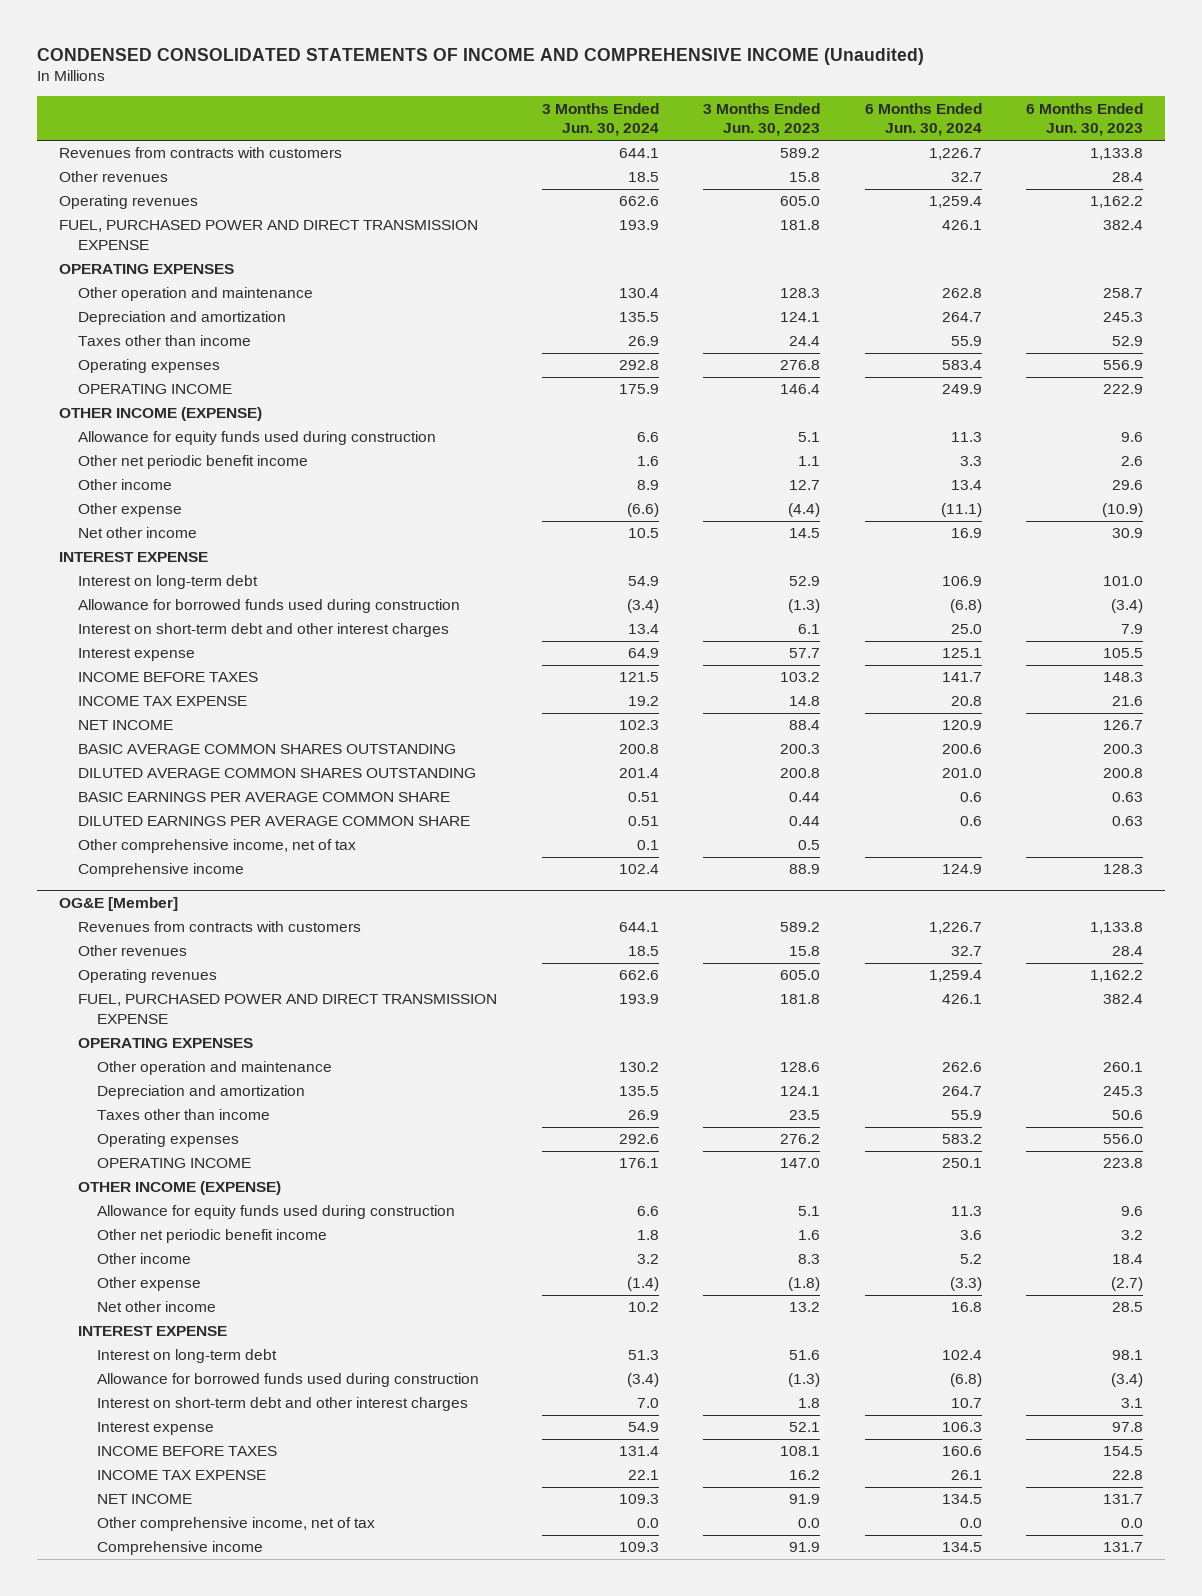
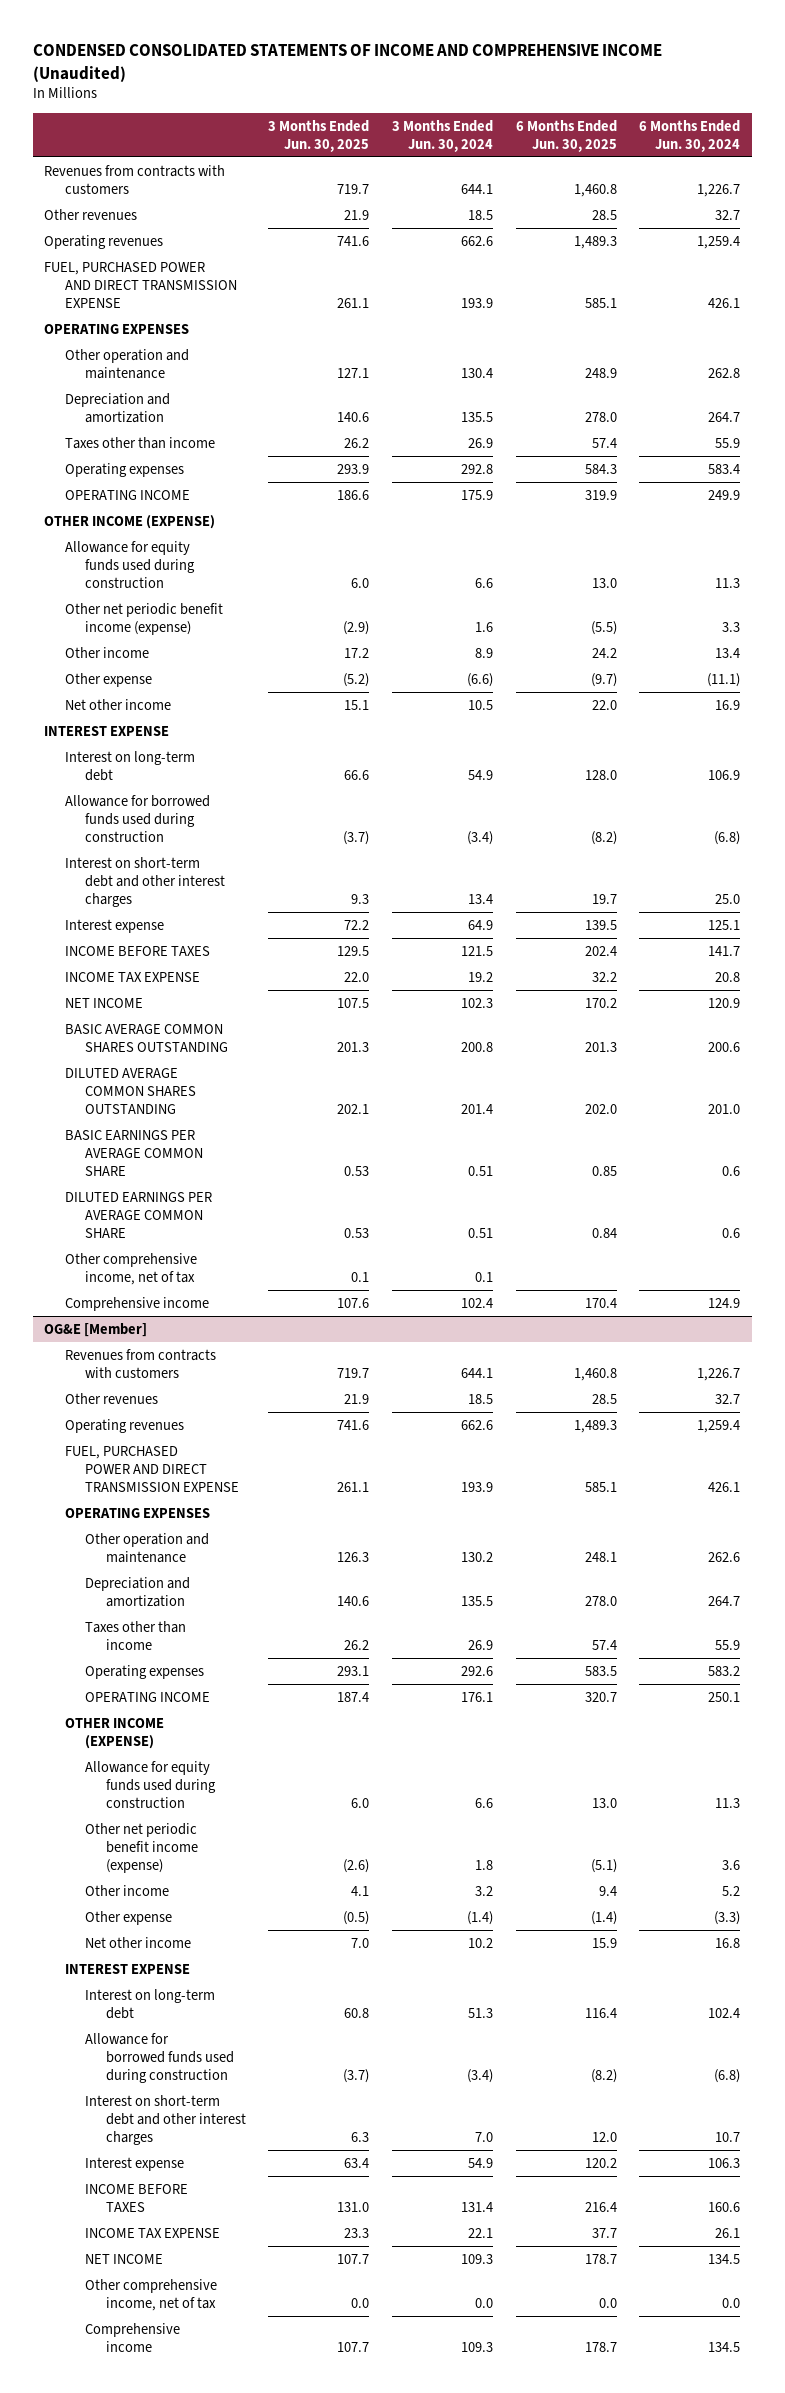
- | 3 Months Ended Jun. 30, 2024 | 3 Months Ended Jun. 30, 2023 | 6 Months Ended Jun. 30, 2024 | 6 Months Ended Jun. 30, 2023
+ | 3 Months Ended Jun. 30, 2025 | 3 Months Ended Jun. 30, 2024 | 6 Months Ended Jun. 30, 2025 | 6 Months Ended Jun. 30, 2024
- Other net periodic benefit income | 1.6 | 1.1 | 3.3 | 2.6
+ Other net periodic benefit income (expense) | (2.9) | 1.6 | (5.5) | 3.3
@ OG&E [Member]
- Other net periodic benefit income | 1.8 | 1.6 | 3.6 | 3.2
+ Other net periodic benefit income (expense) | (2.6) | 1.8 | (5.1) | 3.6

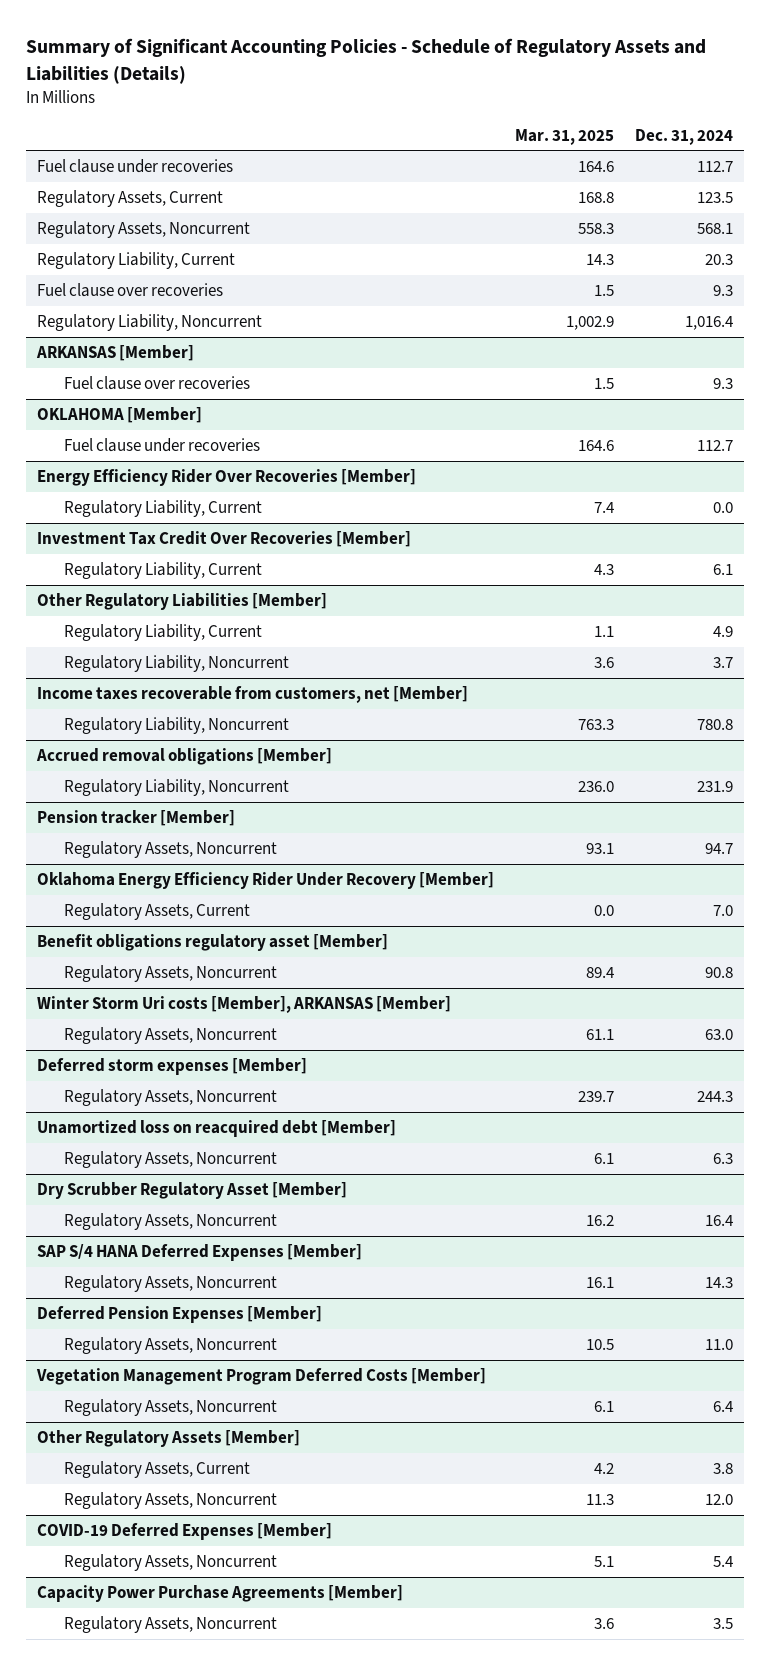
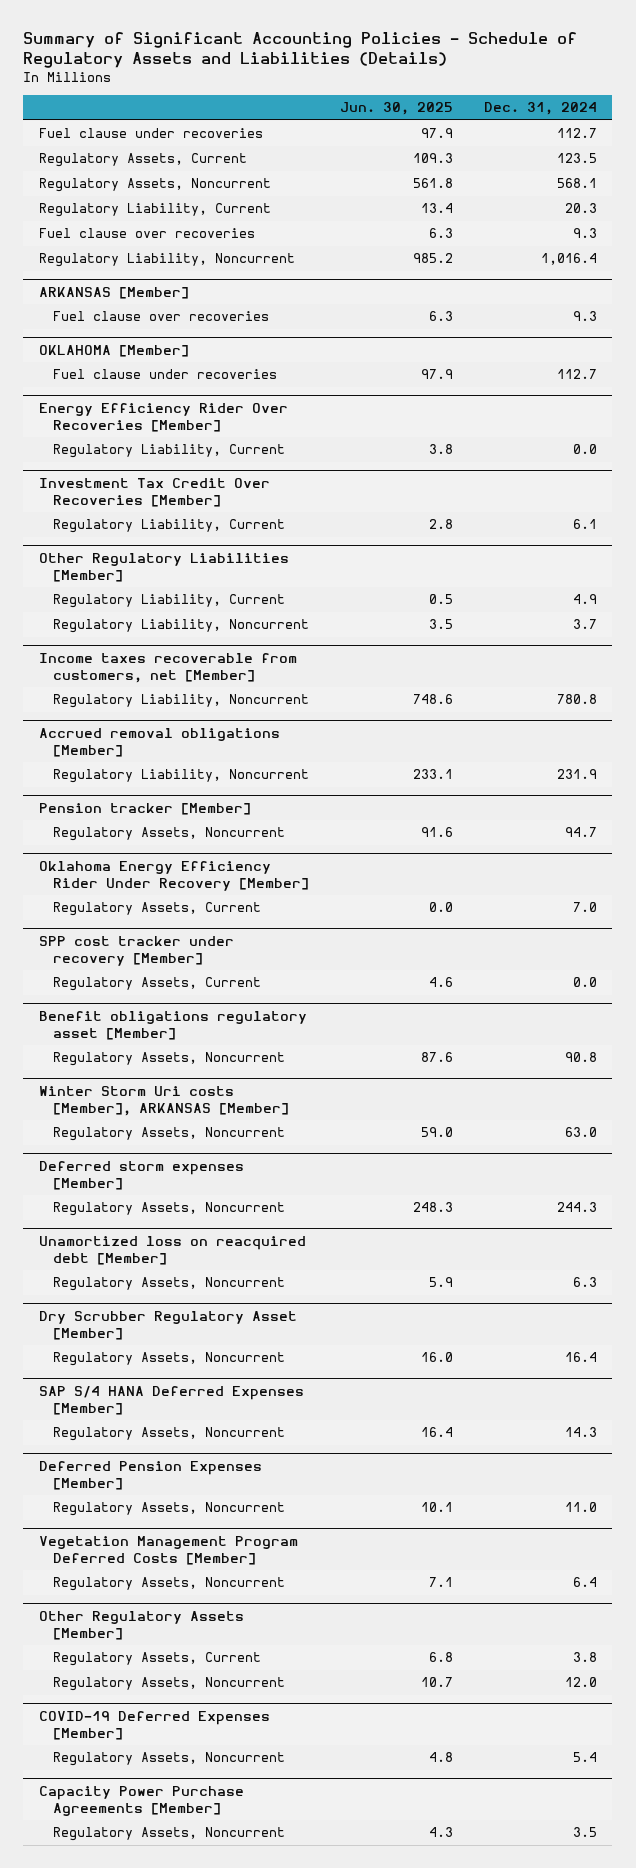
- | Mar. 31, 2025 | Dec. 31, 2024
+ | Jun. 30, 2025 | Dec. 31, 2024
+ SPP cost tracker under recovery [Member]
+ Regulatory Assets, Current | 4.6 | 0.0

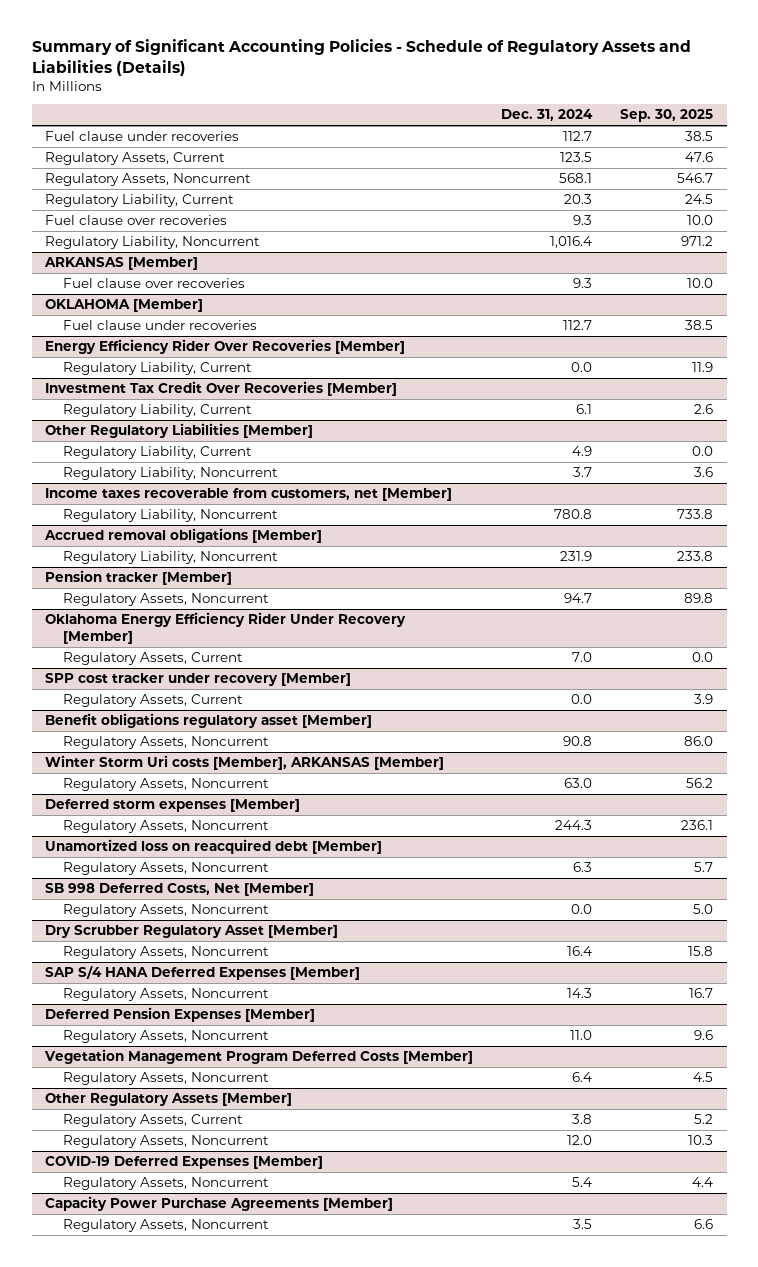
- | Jun. 30, 2025 | Dec. 31, 2024
+ | Dec. 31, 2024 | Sep. 30, 2025
+ SB 998 Deferred Costs, Net [Member]
+ Regulatory Assets, Noncurrent | 0.0 | 5.0

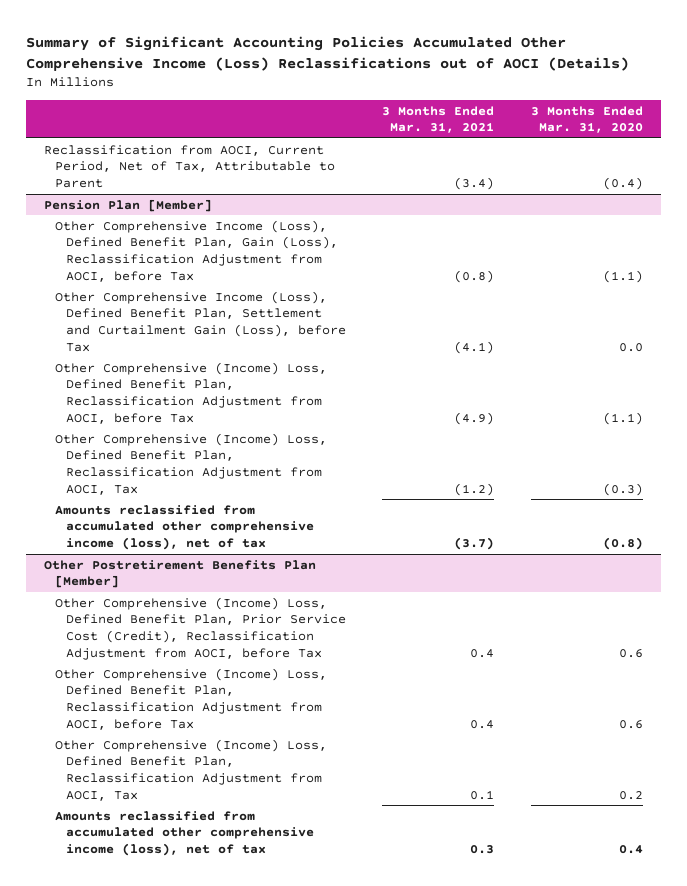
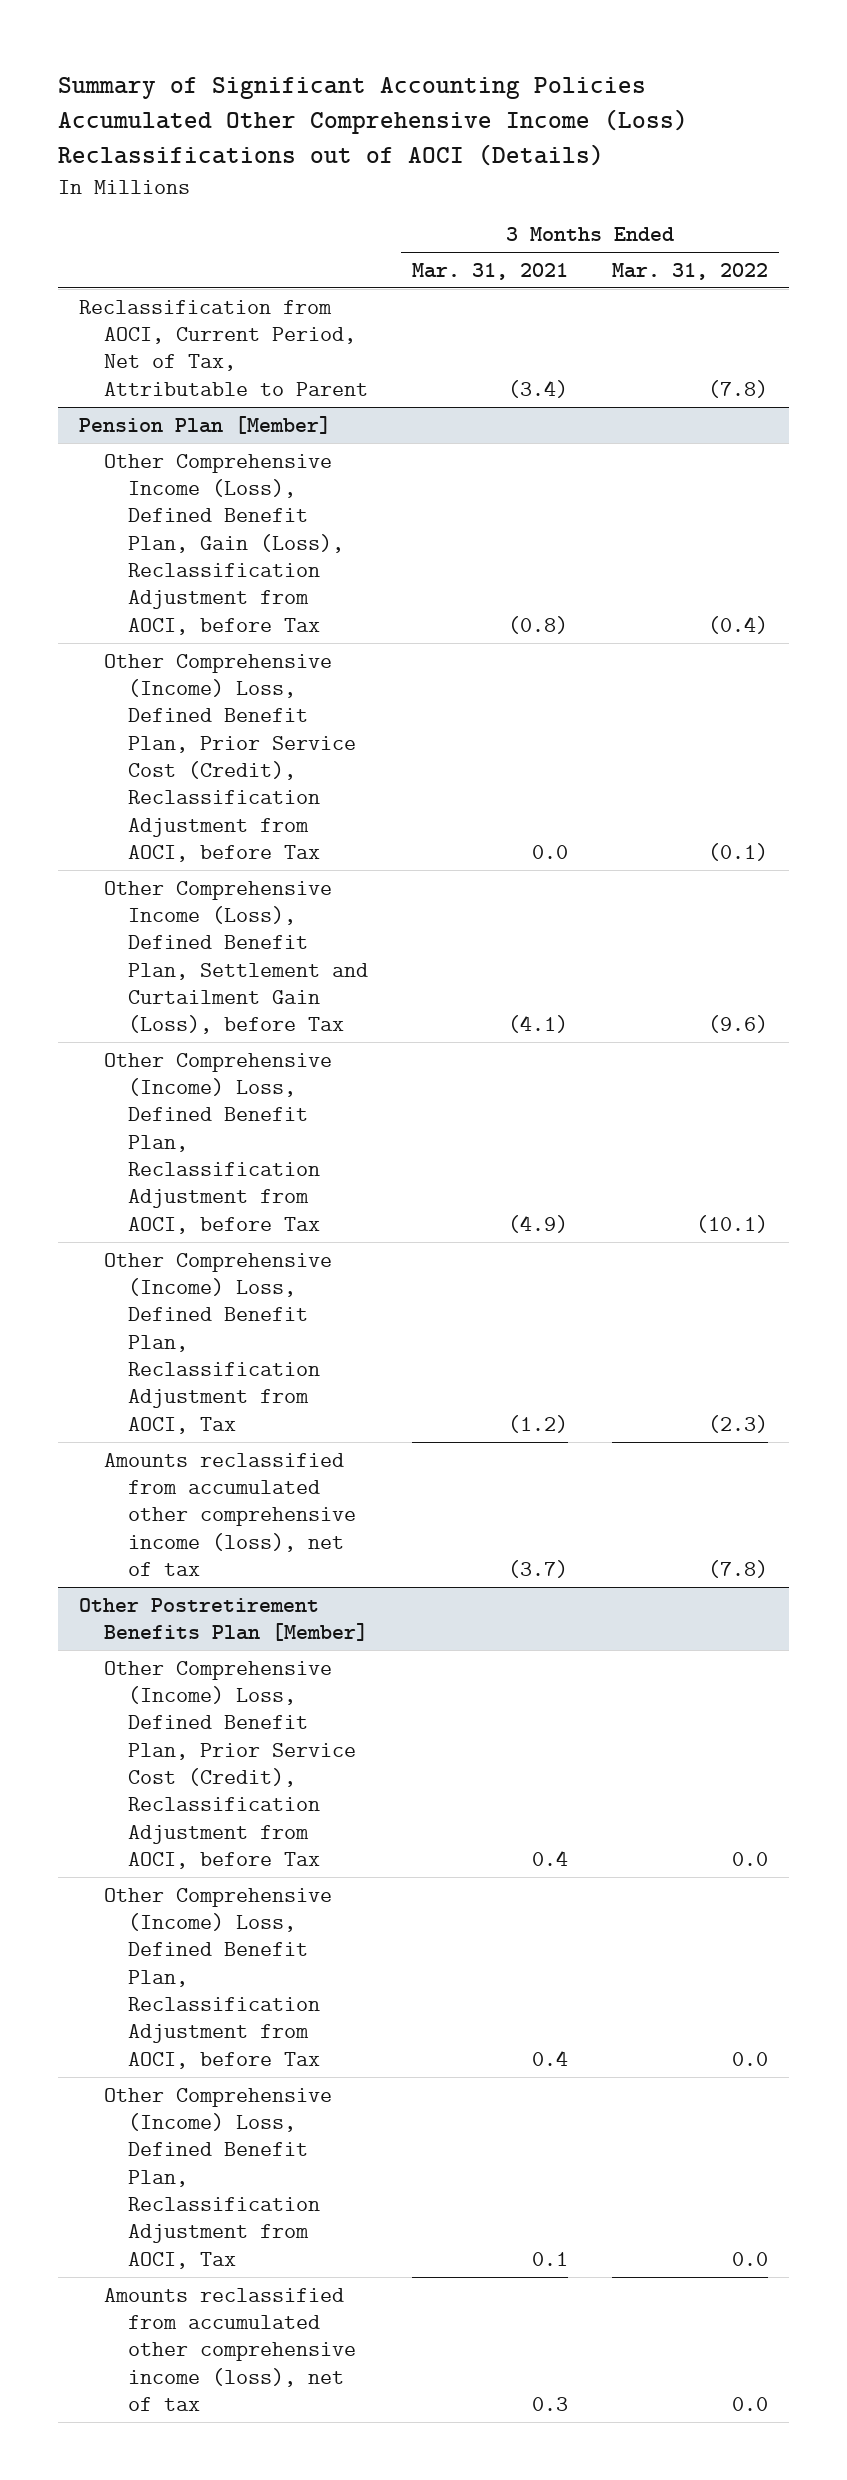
- | 3 Months Ended Mar. 31, 2021 | 3 Months Ended Mar. 31, 2020
+ | 3 Months Ended Mar. 31, 2021 | 3 Months Ended Mar. 31, 2022
@ Pension Plan [Member]
+ Other Comprehensive (Income) Loss, Defined Benefit Plan, Prior Service Cost (Credit), Reclassification Adjustment from AOCI, before Tax | 0.0 | (0.1)

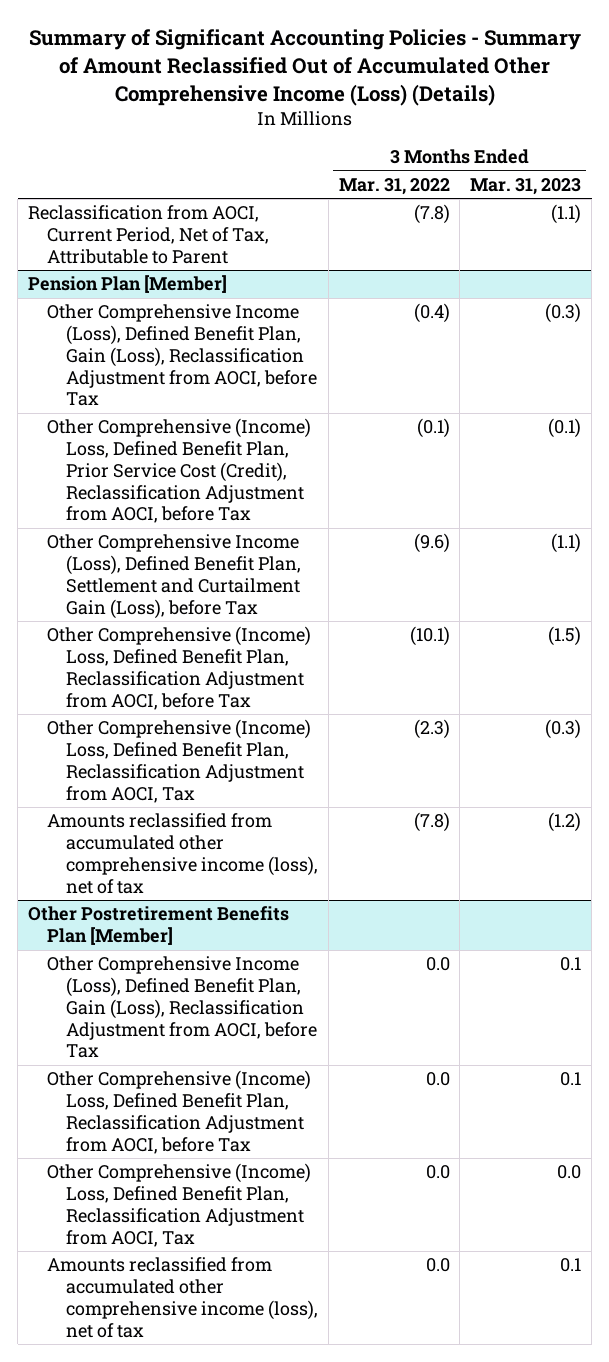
- Summary of Significant Accounting Policies Accumulated Other Comprehensive Income (Loss) Reclassifications out of AOCI (Details)
+ Summary of Significant Accounting Policies - Summary of Amount Reclassified Out of Accumulated Other Comprehensive Income (Loss) (Details)
- | 3 Months Ended Mar. 31, 2021 | 3 Months Ended Mar. 31, 2022
+ | 3 Months Ended Mar. 31, 2022 | 3 Months Ended Mar. 31, 2023
@ Other Postretirement Benefits Plan [Member]
- Other Comprehensive (Income) Loss, Defined Benefit Plan, Prior Service Cost (Credit), Reclassification Adjustment from AOCI, before Tax | 0.4 | 0.0
+ Other Comprehensive Income (Loss), Defined Benefit Plan, Gain (Loss), Reclassification Adjustment from AOCI, before Tax | 0.0 | 0.1

